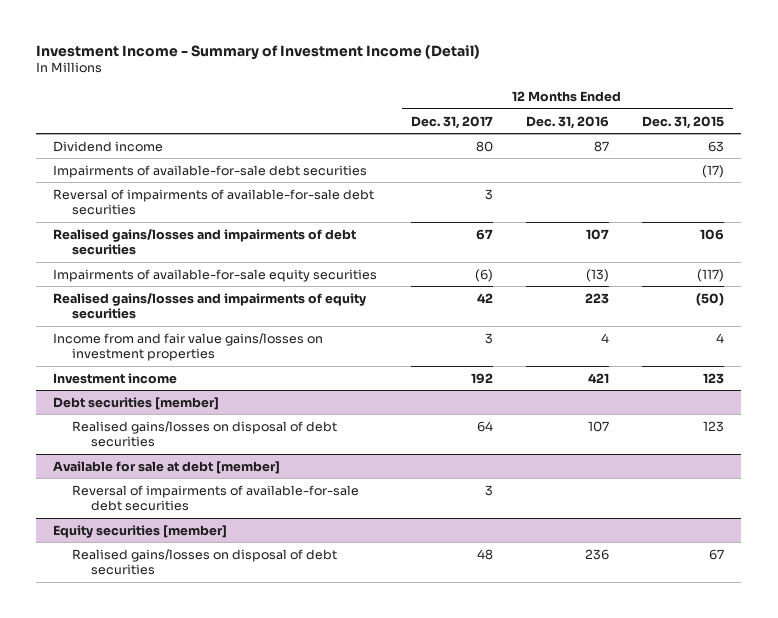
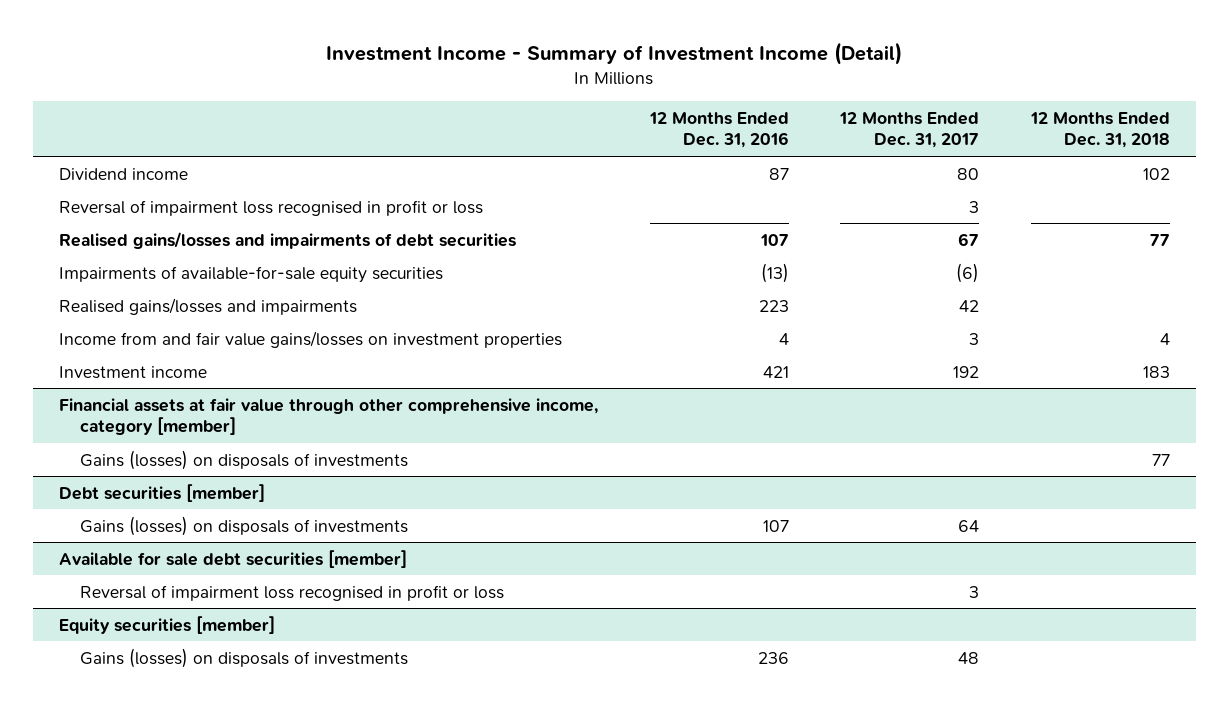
- | 12 Months Ended Dec. 31, 2017 | 12 Months Ended Dec. 31, 2016 | 12 Months Ended Dec. 31, 2015
+ | 12 Months Ended Dec. 31, 2016 | 12 Months Ended Dec. 31, 2017 | 12 Months Ended Dec. 31, 2018
- Impairments of available-for-sale debt securities | | | (17)
- Reversal of impairments of available-for-sale debt securities | 3 | |
+ Reversal of impairment loss recognised in profit or loss | | 3 |
- Realised gains/losses and impairments of equity securities | 42 | 223 | (50)
+ Realised gains/losses and impairments | 223 | 42 |
+ Financial assets at fair value through other comprehensive income, category [member]
+ Gains (losses) on disposals of investments | | | 77
@ Debt securities [member]
- Realised gains/losses on disposal of debt securities | 64 | 107 | 123
- Available for sale at debt [member]
- Reversal of impairments of available-for-sale debt securities | 3 | |
@ Debt securities [member]
+ Gains (losses) on disposals of investments | 107 | 64 |
+ Available for sale debt securities [member]
+ Reversal of impairment loss recognised in profit or loss | | 3 |
@ Equity securities [member]
- Realised gains/losses on disposal of debt securities | 48 | 236 | 67
+ Gains (losses) on disposals of investments | 236 | 48 |

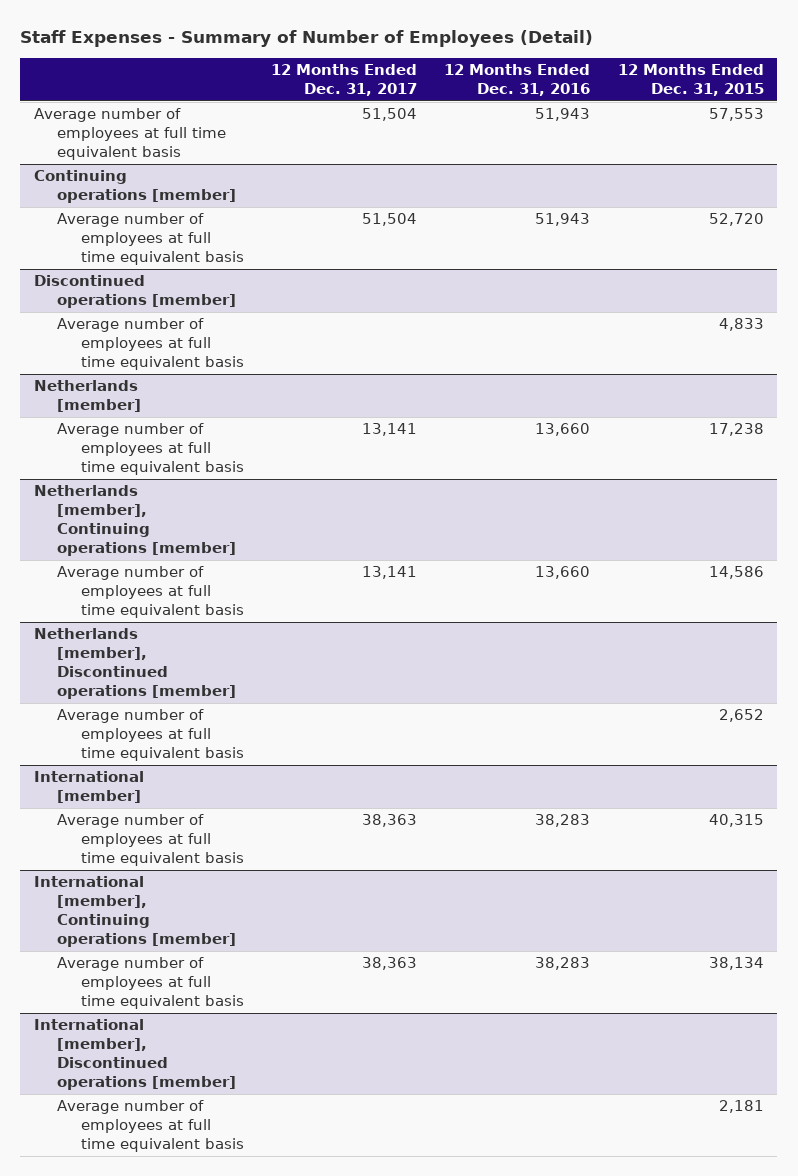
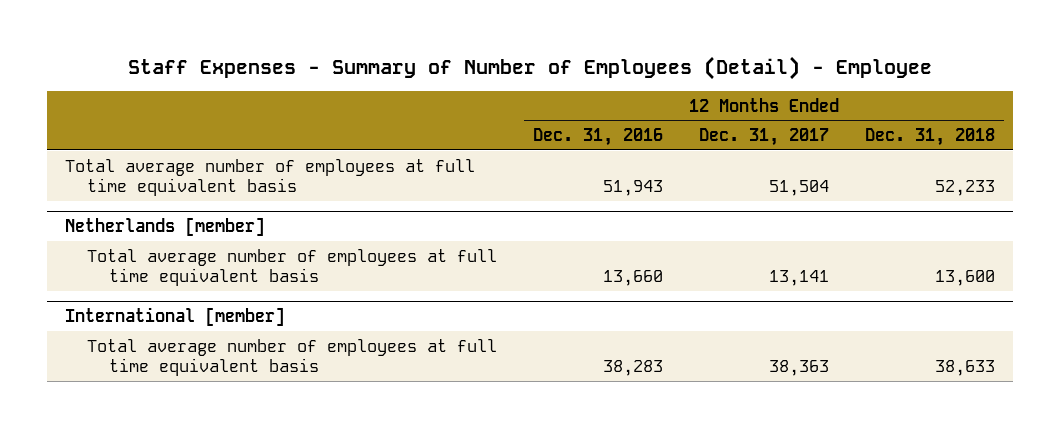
- Staff Expenses - Summary of Number of Employees (Detail)
+ Staff Expenses - Summary of Number of Employees (Detail) - Employee
- | 12 Months Ended Dec. 31, 2017 | 12 Months Ended Dec. 31, 2016 | 12 Months Ended Dec. 31, 2015
+ | 12 Months Ended Dec. 31, 2016 | 12 Months Ended Dec. 31, 2017 | 12 Months Ended Dec. 31, 2018
- Average number of employees at full time equivalent basis | 51,504 | 51,943 | 57,553
- Continuing operations [member]
- Average number of employees at full time equivalent basis | 51,504 | 51,943 | 52,720
- Discontinued operations [member]
- Average number of employees at full time equivalent basis | | | 4,833
+ Total average number of employees at full time equivalent basis | 51,943 | 51,504 | 52,233
@ Netherlands [member]
- Average number of employees at full time equivalent basis | 13,141 | 13,660 | 17,238
- Netherlands [member], Continuing operations [member]
- Average number of employees at full time equivalent basis | 13,141 | 13,660 | 14,586
- Netherlands [member], Discontinued operations [member]
- Average number of employees at full time equivalent basis | | | 2,652
@ Netherlands [member]
+ Total average number of employees at full time equivalent basis | 13,660 | 13,141 | 13,600
@ International [member]
- Average number of employees at full time equivalent basis | 38,363 | 38,283 | 40,315
- International [member], Continuing operations [member]
- Average number of employees at full time equivalent basis | 38,363 | 38,283 | 38,134
- International [member], Discontinued operations [member]
- Average number of employees at full time equivalent basis | | | 2,181
@ International [member]
+ Total average number of employees at full time equivalent basis | 38,283 | 38,363 | 38,633

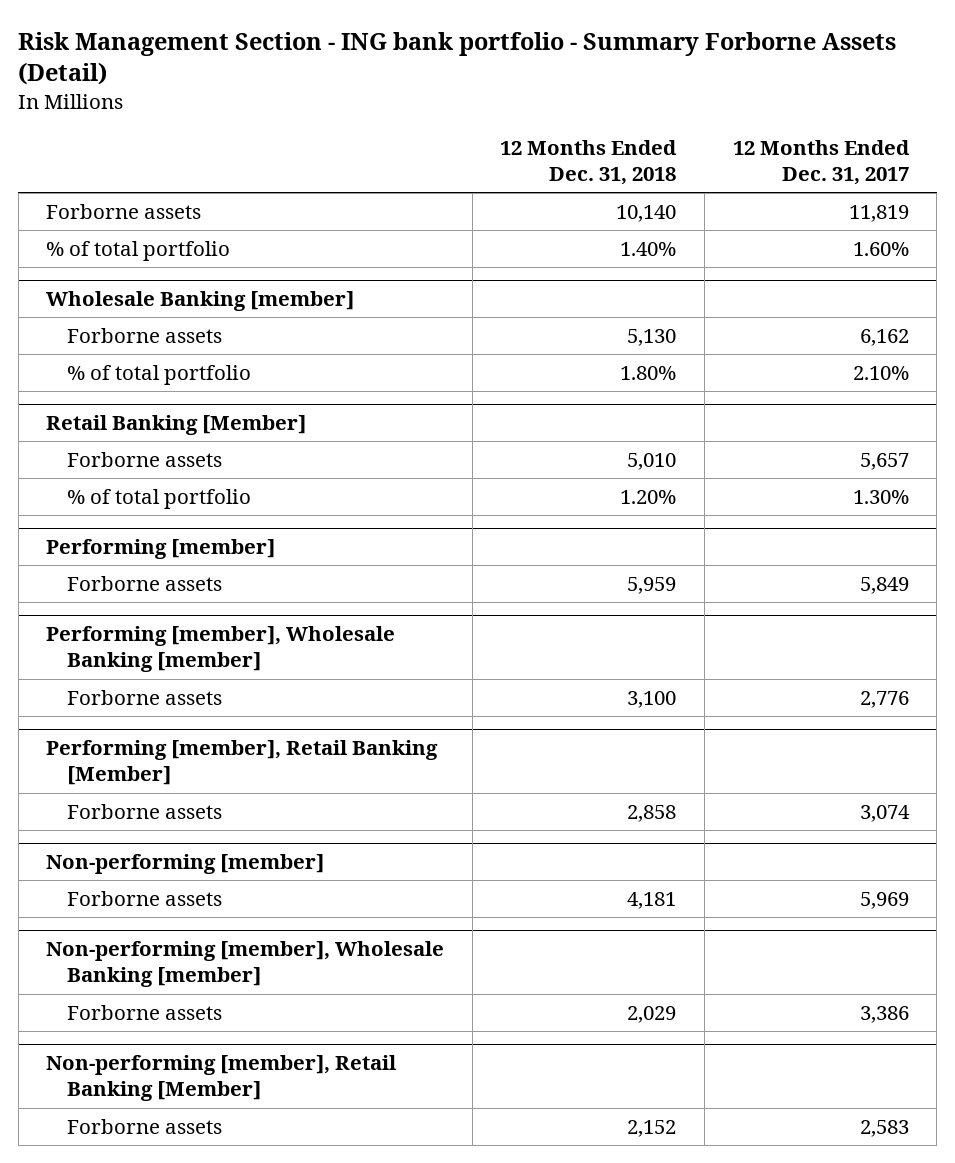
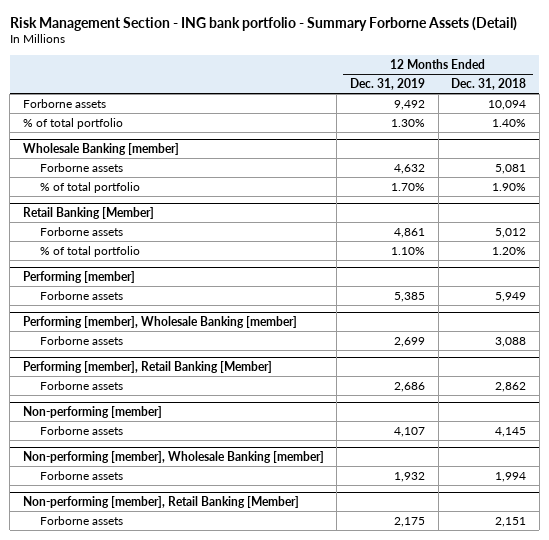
- | 12 Months Ended Dec. 31, 2018 | 12 Months Ended Dec. 31, 2017
+ | 12 Months Ended Dec. 31, 2019 | 12 Months Ended Dec. 31, 2018
- Forborne assets | 10,140 | 11,819
+ Forborne assets | 9,492 | 10,094
@ Wholesale Banking [member]
- Forborne assets | 5,130 | 6,162
- % of total portfolio | 1.80% | 2.10%
+ Forborne assets | 4,632 | 5,081
+ % of total portfolio | 1.70% | 1.90%
@ Retail Banking [Member]
- Forborne assets | 5,010 | 5,657
+ Forborne assets | 4,861 | 5,012
@ Performing [member]
- Forborne assets | 5,959 | 5,849
+ Forborne assets | 5,385 | 5,949
@ Performing [member], Wholesale Banking [member]
- Forborne assets | 3,100 | 2,776
+ Forborne assets | 2,699 | 3,088
@ Performing [member], Retail Banking [Member]
- Forborne assets | 2,858 | 3,074
+ Forborne assets | 2,686 | 2,862
@ Non-performing [member]
- Forborne assets | 4,181 | 5,969
+ Forborne assets | 4,107 | 4,145
@ Non-performing [member], Wholesale Banking [member]
- Forborne assets | 2,029 | 3,386
+ Forborne assets | 1,932 | 1,994
@ Non-performing [member], Retail Banking [Member]
- Forborne assets | 2,152 | 2,583
+ Forborne assets | 2,175 | 2,151

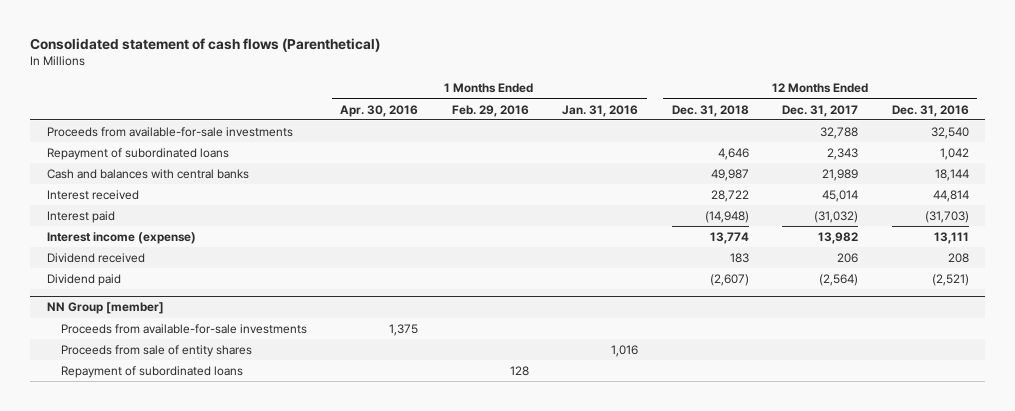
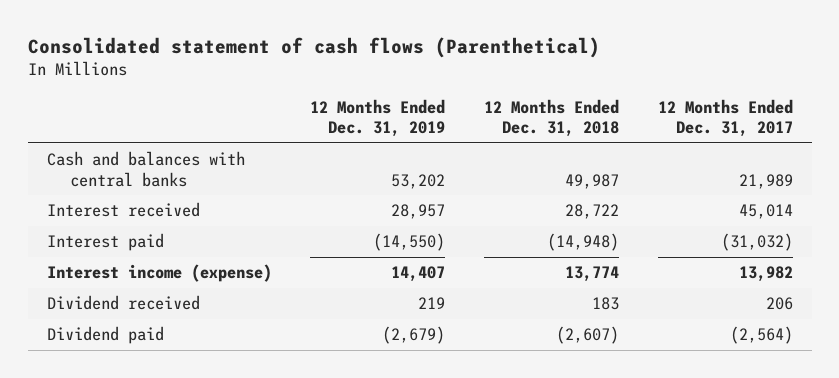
- | 1 Months Ended Apr. 30, 2016 | 1 Months Ended Feb. 29, 2016 | 1 Months Ended Jan. 31, 2016 | 12 Months Ended Dec. 31, 2018 | 12 Months Ended Dec. 31, 2017 | 12 Months Ended Dec. 31, 2016
+ | 12 Months Ended Dec. 31, 2019 | 12 Months Ended Dec. 31, 2018 | 12 Months Ended Dec. 31, 2017
- Proceeds from available-for-sale investments | | | | | 32,788 | 32,540
- Repayment of subordinated loans | | | | 4,646 | 2,343 | 1,042
- NN Group [member]
- Proceeds from available-for-sale investments | 1,375 | | | | |
- Proceeds from sale of entity shares | | | 1,016 | | |
- Repayment of subordinated loans | | 128 | | | |

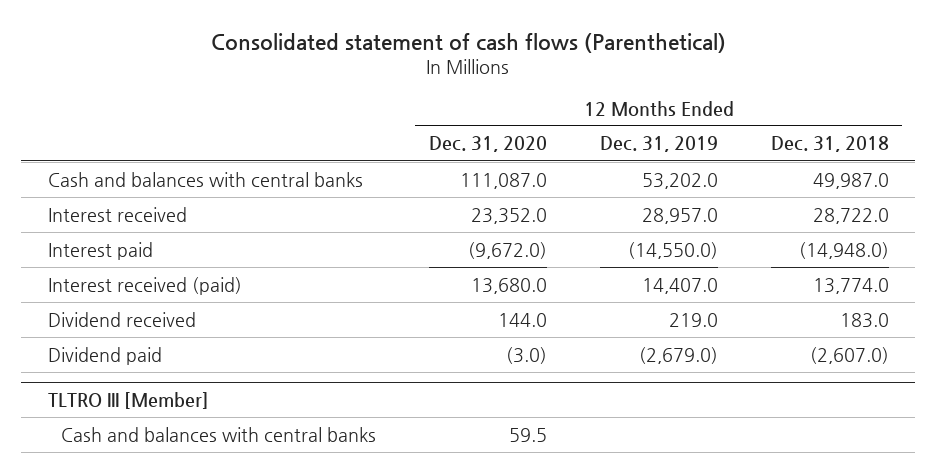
- | 12 Months Ended Dec. 31, 2019 | 12 Months Ended Dec. 31, 2018 | 12 Months Ended Dec. 31, 2017
+ | 12 Months Ended Dec. 31, 2020 | 12 Months Ended Dec. 31, 2019 | 12 Months Ended Dec. 31, 2018
- Cash and balances with central banks | 53,202 | 49,987 | 21,989
- Interest received | 28,957 | 28,722 | 45,014
- Interest paid | (14,550) | (14,948) | (31,032)
- Interest income (expense) | 14,407 | 13,774 | 13,982
- Dividend received | 219 | 183 | 206
- Dividend paid | (2,679) | (2,607) | (2,564)
+ Cash and balances with central banks | 111,087.0 | 53,202.0 | 49,987.0
+ Interest received | 23,352.0 | 28,957.0 | 28,722.0
+ Interest paid | (9,672.0) | (14,550.0) | (14,948.0)
+ Interest received (paid) | 13,680.0 | 14,407.0 | 13,774.0
+ Dividend received | 144.0 | 219.0 | 183.0
+ Dividend paid | (3.0) | (2,679.0) | (2,607.0)
+ TLTRO III [Member]
+ Cash and balances with central banks | 59.5 | |

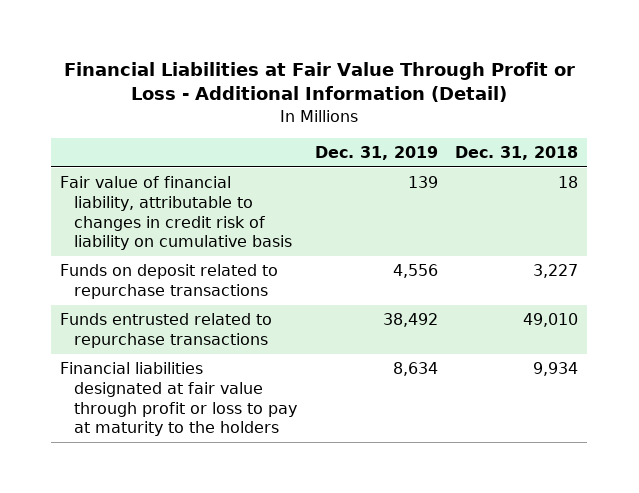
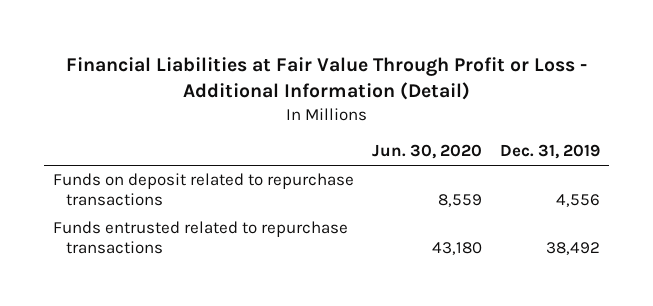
- | Dec. 31, 2019 | Dec. 31, 2018
+ | Jun. 30, 2020 | Dec. 31, 2019
- Fair value of financial liability, attributable to changes in credit risk of liability on cumulative basis | 139 | 18
- Financial liabilities designated at fair value through profit or loss to pay at maturity to the holders | 8,634 | 9,934

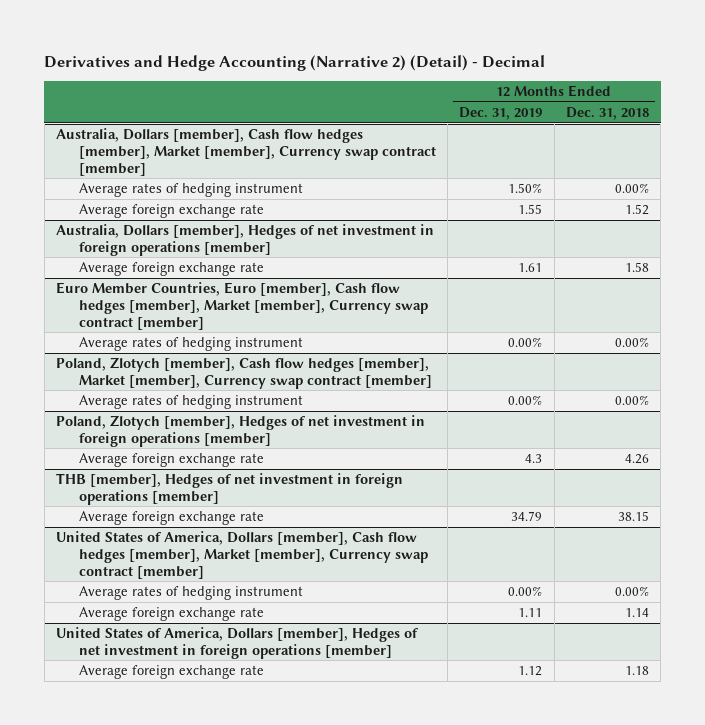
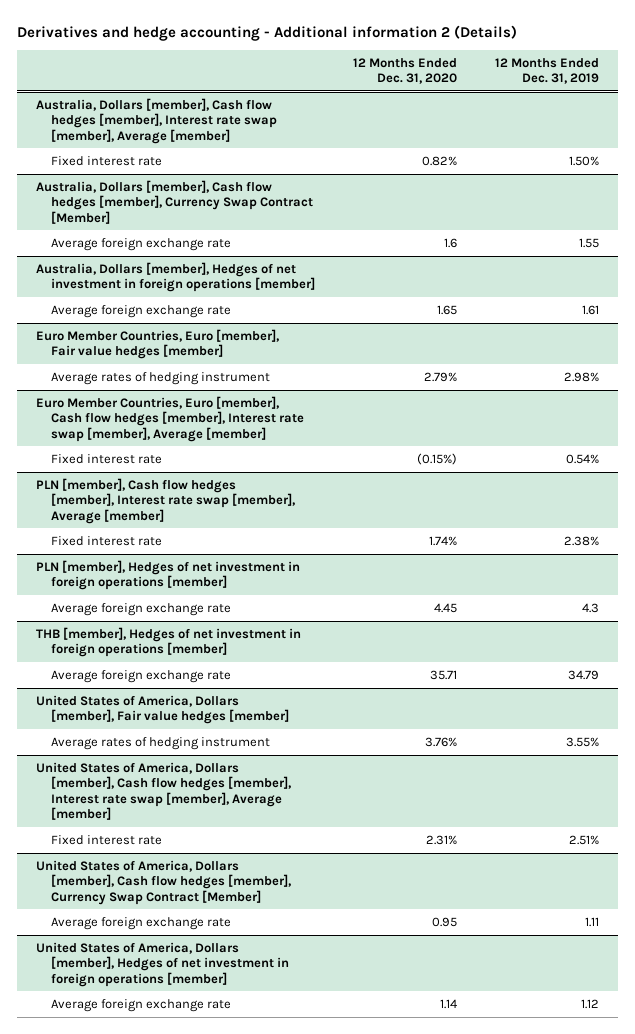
- Derivatives and Hedge Accounting (Narrative 2) (Detail) - Decimal
+ Derivatives and hedge accounting - Additional information 2 (Details)
- | 12 Months Ended Dec. 31, 2019 | 12 Months Ended Dec. 31, 2018
+ | 12 Months Ended Dec. 31, 2020 | 12 Months Ended Dec. 31, 2019
- Australia, Dollars [member], Cash flow hedges [member], Market [member], Currency swap contract [member]
- Average rates of hedging instrument | 1.50% | 0.00%
+ Australia, Dollars [member], Cash flow hedges [member], Interest rate swap [member], Average [member]
+ Fixed interest rate | 0.82% | 1.50%
+ Australia, Dollars [member], Cash flow hedges [member], Currency Swap Contract [Member]
- Euro Member Countries, Euro [member], Cash flow hedges [member], Market [member], Currency swap contract [member]
- Average rates of hedging instrument | 0.00% | 0.00%
- Poland, Zlotych [member], Cash flow hedges [member], Market [member], Currency swap contract [member]
- Average rates of hedging instrument | 0.00% | 0.00%
- Poland, Zlotych [member], Hedges of net investment in foreign operations [member]
+ Euro Member Countries, Euro [member], Fair value hedges [member]
+ Average rates of hedging instrument | 2.79% | 2.98%
+ Euro Member Countries, Euro [member], Cash flow hedges [member], Interest rate swap [member], Average [member]
+ Fixed interest rate | (0.15%) | 0.54%
+ PLN [member], Cash flow hedges [member], Interest rate swap [member], Average [member]
+ Fixed interest rate | 1.74% | 2.38%
+ PLN [member], Hedges of net investment in foreign operations [member]
- United States of America, Dollars [member], Cash flow hedges [member], Market [member], Currency swap contract [member]
- Average rates of hedging instrument | 0.00% | 0.00%
+ United States of America, Dollars [member], Fair value hedges [member]
+ Average rates of hedging instrument | 3.76% | 3.55%
+ United States of America, Dollars [member], Cash flow hedges [member], Interest rate swap [member], Average [member]
+ Fixed interest rate | 2.31% | 2.51%
+ United States of America, Dollars [member], Cash flow hedges [member], Currency Swap Contract [Member]

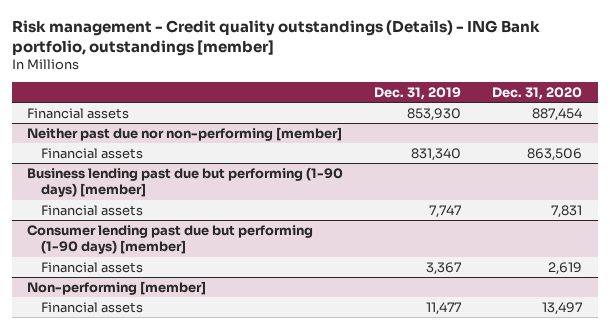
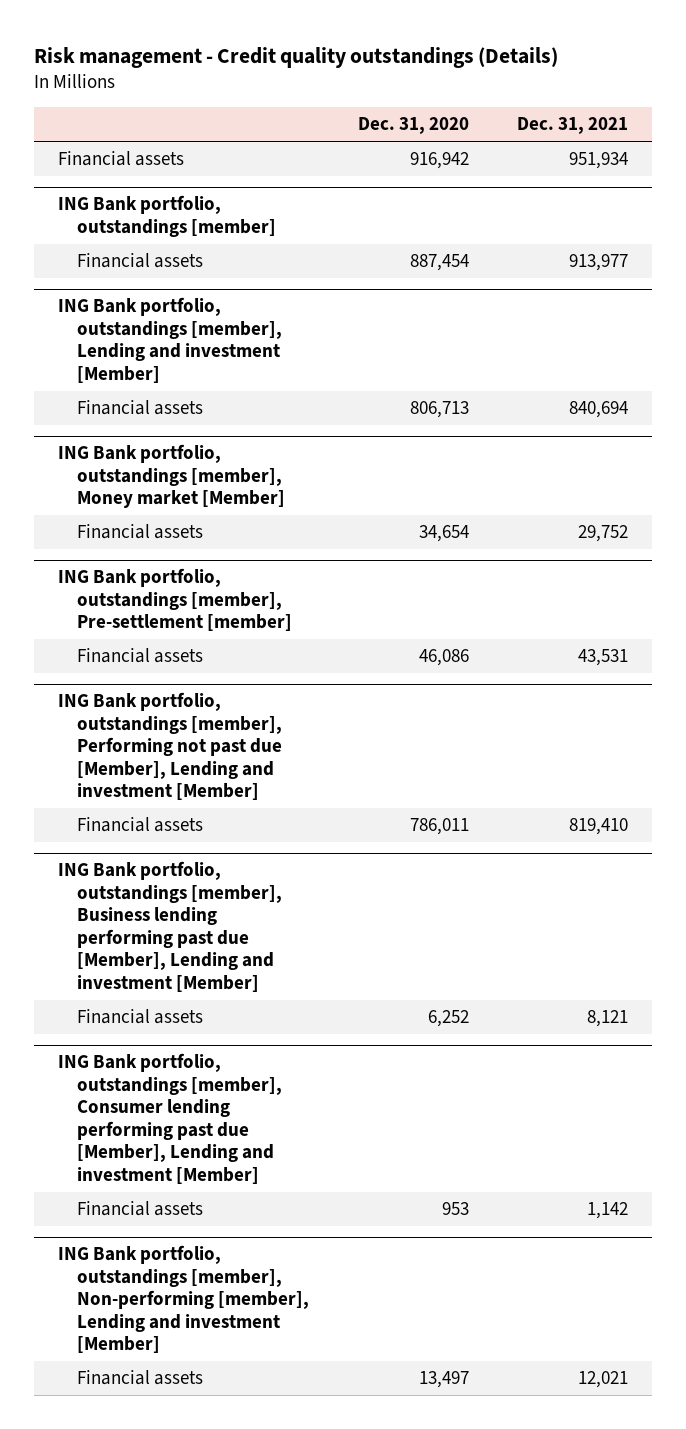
- Risk management - Credit quality outstandings (Details) - ING Bank portfolio, outstandings [member]
+ Risk management - Credit quality outstandings (Details)
- | Dec. 31, 2019 | Dec. 31, 2020
+ | Dec. 31, 2020 | Dec. 31, 2021
+ Financial assets | 916,942 | 951,934
+ ING Bank portfolio, outstandings [member]
- Neither past due nor non-performing [member]
- Financial assets | 831,340 | 863,506
- Business lending past due but performing (1-90 days) [member]
- Financial assets | 7,747 | 7,831
- Consumer lending past due but performing (1-90 days) [member]
- Financial assets | 3,367 | 2,619
- Non-performing [member]
+ ING Bank portfolio, outstandings [member], Lending and investment [Member]
+ Financial assets | 806,713 | 840,694
+ ING Bank portfolio, outstandings [member], Money market [Member]
+ Financial assets | 34,654 | 29,752
+ ING Bank portfolio, outstandings [member], Pre-settlement [member]
+ Financial assets | 46,086 | 43,531
+ ING Bank portfolio, outstandings [member], Performing not past due [Member], Lending and investment [Member]
+ Financial assets | 786,011 | 819,410
+ ING Bank portfolio, outstandings [member], Business lending performing past due [Member], Lending and investment [Member]
+ Financial assets | 6,252 | 8,121
+ ING Bank portfolio, outstandings [member], Consumer lending performing past due [Member], Lending and investment [Member]
+ Financial assets | 953 | 1,142
+ ING Bank portfolio, outstandings [member], Non-performing [member], Lending and investment [Member]

